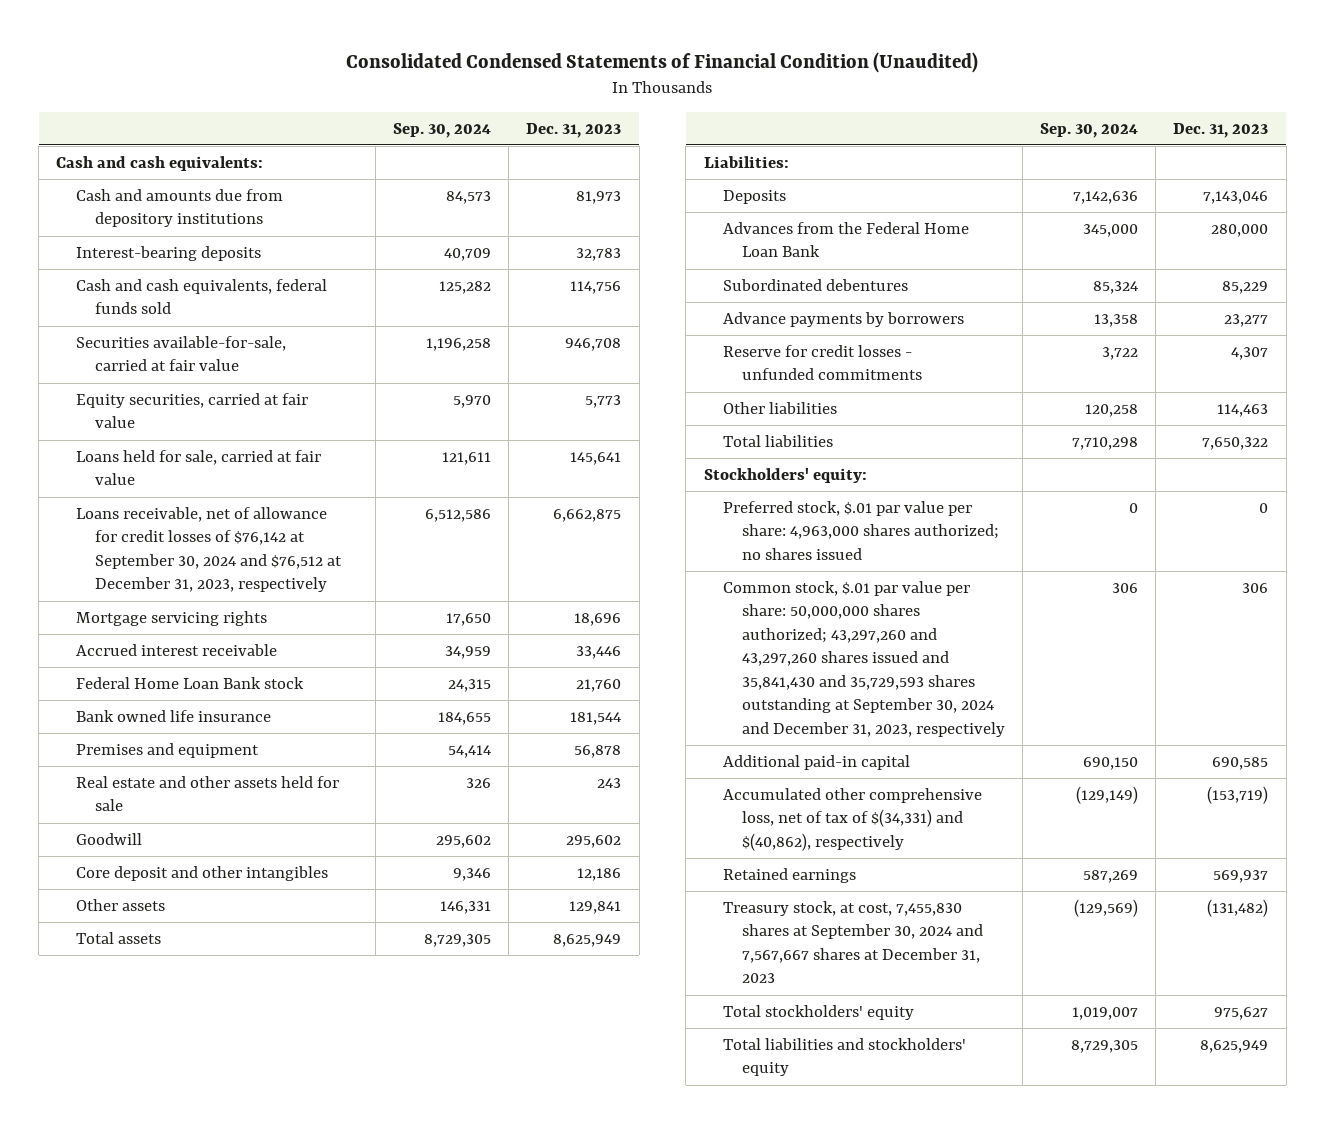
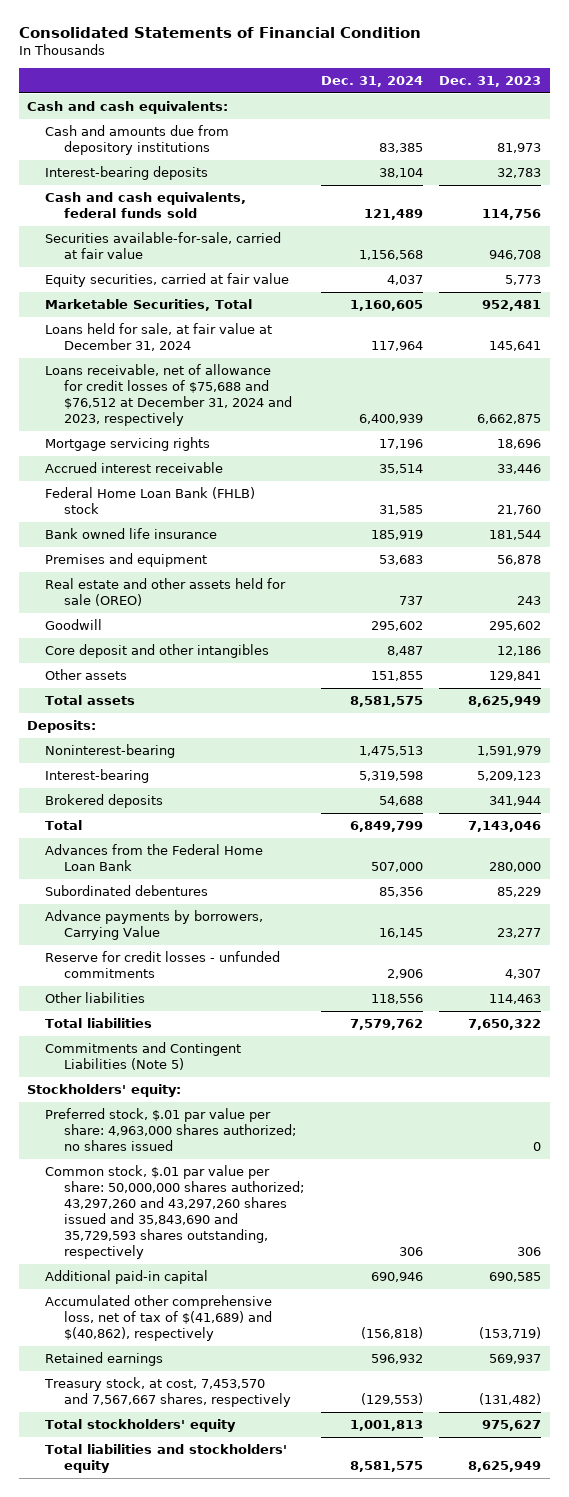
- Consolidated Condensed Statements of Financial Condition (Unaudited)
+ Consolidated Statements of Financial Condition
- | Sep. 30, 2024 | Dec. 31, 2023
+ | Dec. 31, 2024 | Dec. 31, 2023
- Loans held for sale, carried at fair value | 121,611 | 145,641
- Loans receivable, net of allowance for credit losses of $76,142 at September 30, 2024 and $76,512 at December 31, 2023, respectively | 6,512,586 | 6,662,875
+ Marketable Securities, Total | 1,160,605 | 952,481
+ Loans held for sale, at fair value at December 31, 2024 | 117,964 | 145,641
+ Loans receivable, net of allowance for credit losses of $75,688 and $76,512 at December 31, 2024 and 2023, respectively | 6,400,939 | 6,662,875
- Federal Home Loan Bank stock | 24,315 | 21,760
+ Federal Home Loan Bank (FHLB) stock | 31,585 | 21,760
- Real estate and other assets held for sale | 326 | 243
+ Real estate and other assets held for sale (OREO) | 737 | 243
- Liabilities:
- Deposits | 7,142,636 | 7,143,046
+ Deposits:
+ Noninterest-bearing | 1,475,513 | 1,591,979
+ Interest-bearing | 5,319,598 | 5,209,123
+ Brokered deposits | 54,688 | 341,944
+ Total | 6,849,799 | 7,143,046
- Advance payments by borrowers | 13,358 | 23,277
+ Advance payments by borrowers, Carrying Value | 16,145 | 23,277
+ Commitments and Contingent Liabilities (Note 5)
- Common stock, $.01 par value per share: 50,000,000 shares authorized; 43,297,260 and 43,297,260 shares issued and 35,841,430 and 35,729,593 shares outstanding at September 30, 2024 and December 31, 2023, respectively | 306 | 306
+ Common stock, $.01 par value per share: 50,000,000 shares authorized; 43,297,260 and 43,297,260 shares issued and 35,843,690 and 35,729,593 shares outstanding, respectively | 306 | 306
- Accumulated other comprehensive loss, net of tax of $(34,331) and $(40,862), respectively | (129,149) | (153,719)
+ Accumulated other comprehensive loss, net of tax of $(41,689) and $(40,862), respectively | (156,818) | (153,719)
- Treasury stock, at cost, 7,455,830 shares at September 30, 2024 and 7,567,667 shares at December 31, 2023 | (129,569) | (131,482)
+ Treasury stock, at cost, 7,453,570 and 7,567,667 shares, respectively | (129,553) | (131,482)

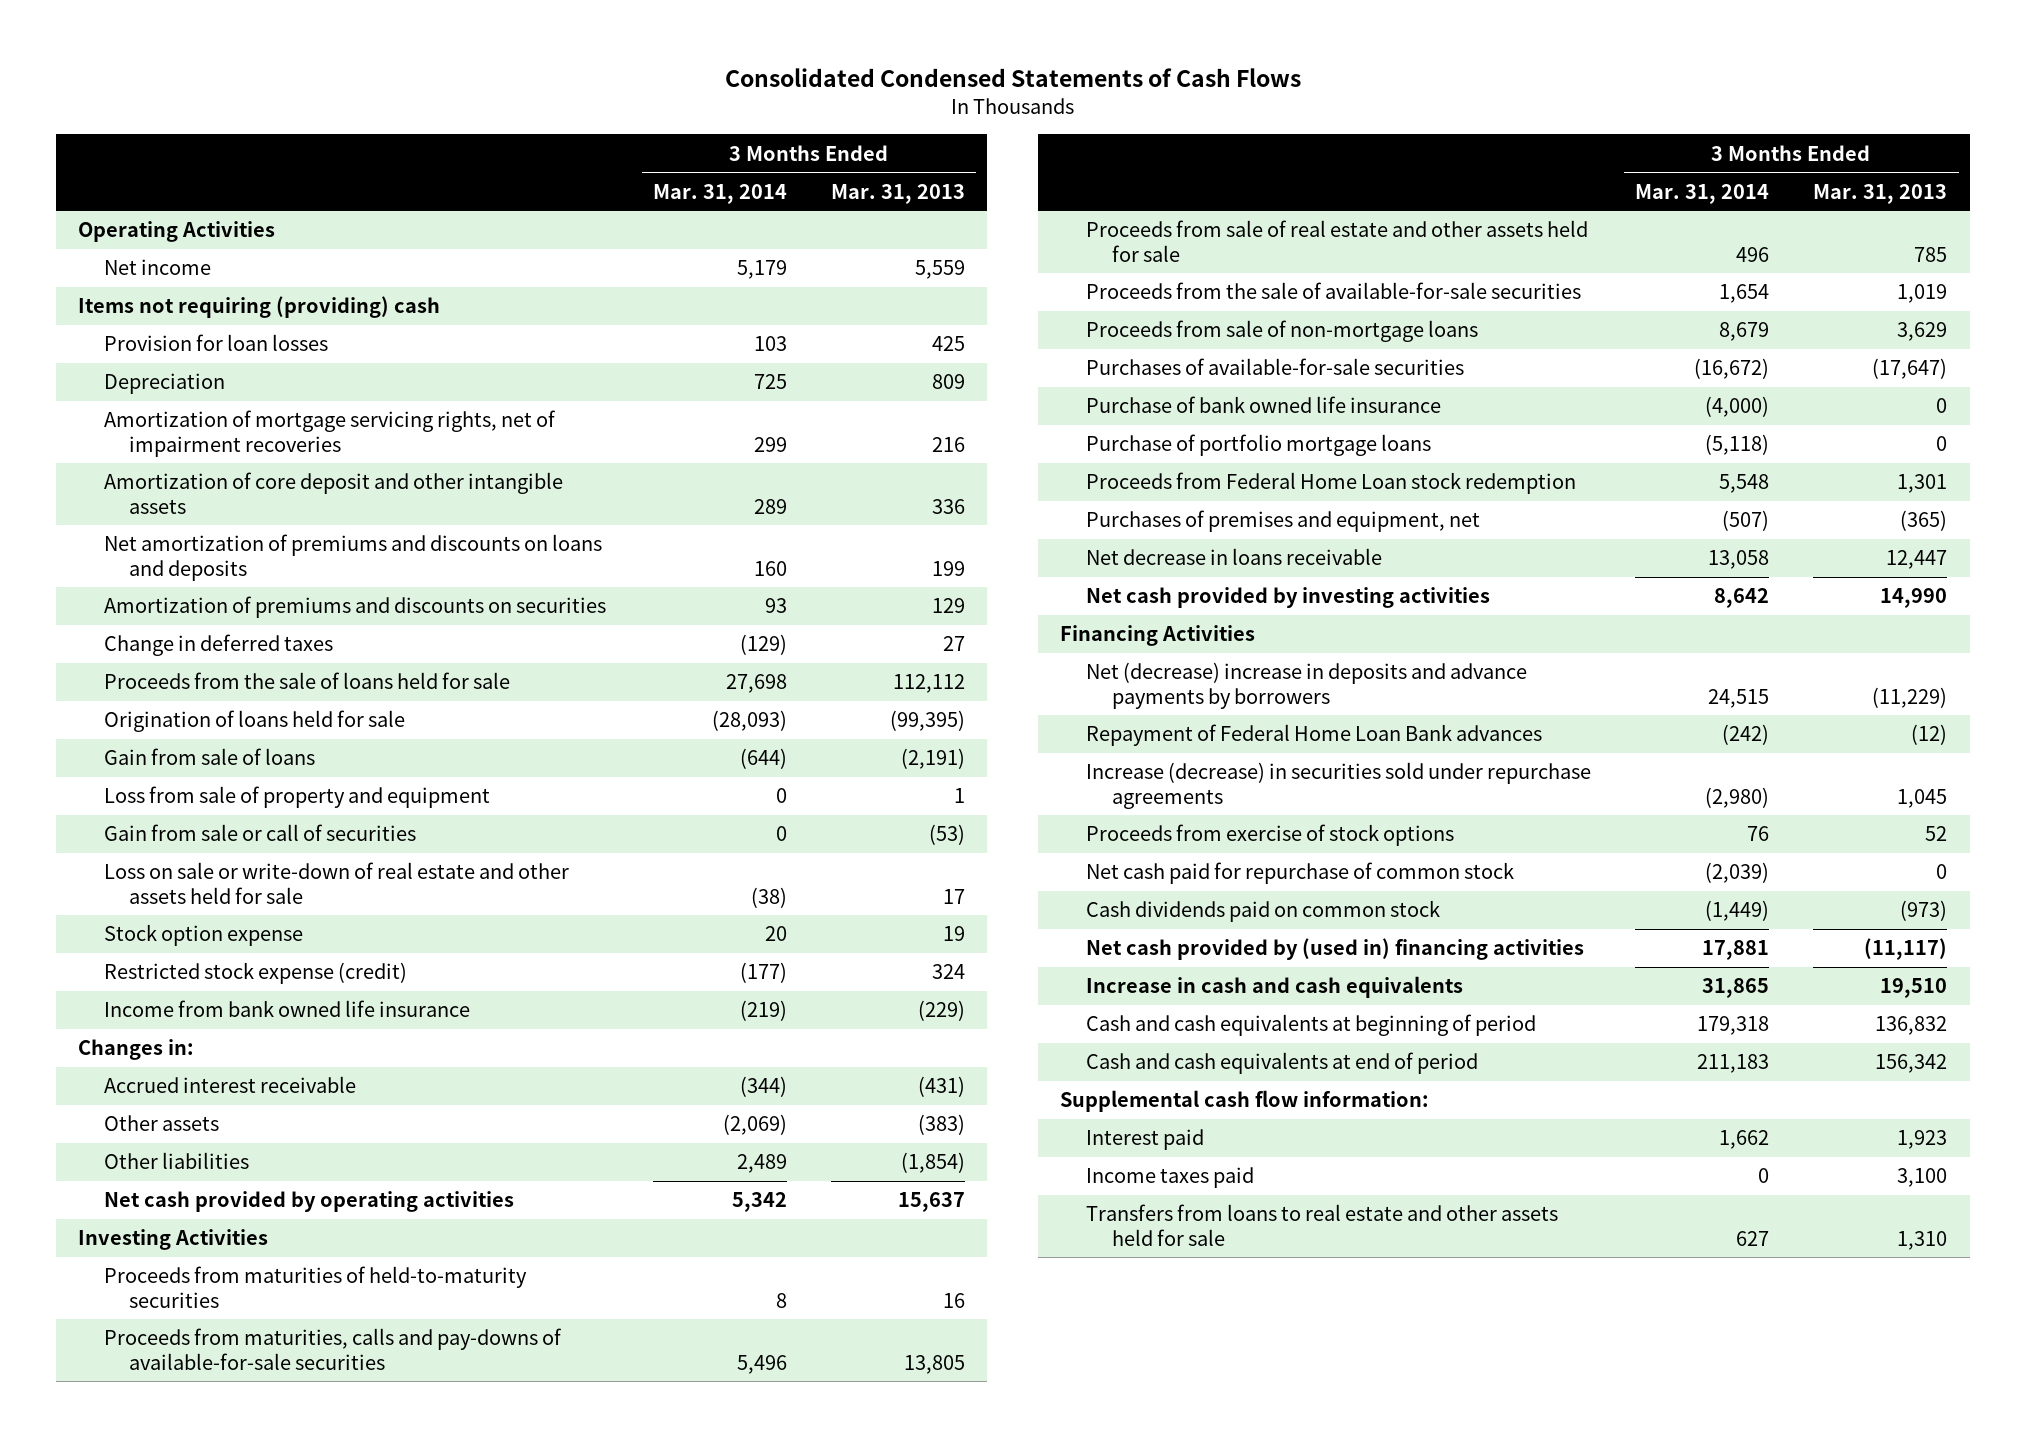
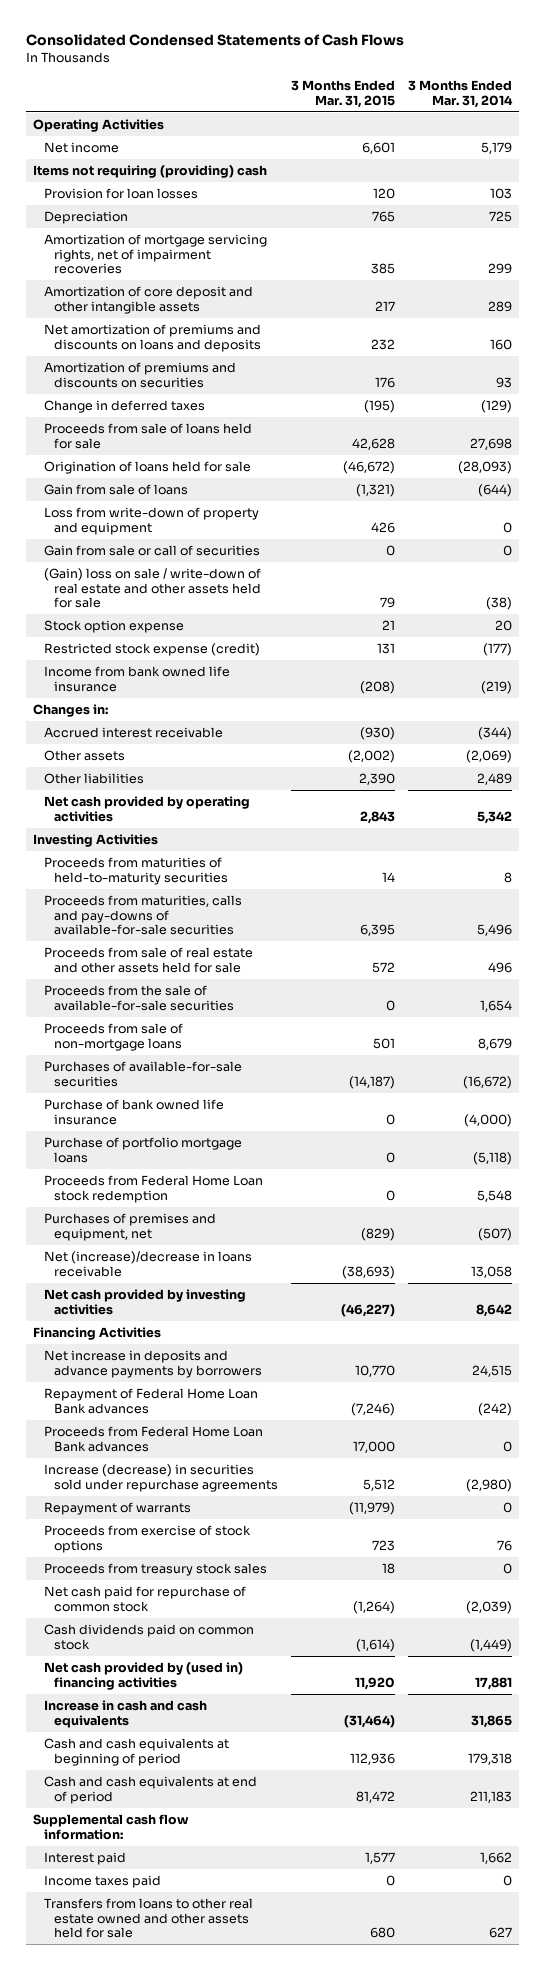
- | 3 Months Ended Mar. 31, 2014 | 3 Months Ended Mar. 31, 2013
+ | 3 Months Ended Mar. 31, 2015 | 3 Months Ended Mar. 31, 2014
- Proceeds from the sale of loans held for sale | 27,698 | 112,112
+ Proceeds from sale of loans held for sale | 42,628 | 27,698
- Loss from sale of property and equipment | 0 | 1
+ Loss from write-down of property and equipment | 426 | 0
- Loss on sale or write-down of real estate and other assets held for sale | (38) | 17
+ (Gain) loss on sale / write-down of real estate and other assets held for sale | 79 | (38)
- Net decrease in loans receivable | 13,058 | 12,447
+ Net (increase)/decrease in loans receivable | (38,693) | 13,058
- Net (decrease) increase in deposits and advance payments by borrowers | 24,515 | (11,229)
+ Net increase in deposits and advance payments by borrowers | 10,770 | 24,515
+ Proceeds from Federal Home Loan Bank advances | 17,000 | 0
+ Repayment of warrants | (11,979) | 0
+ Proceeds from treasury stock sales | 18 | 0
- Transfers from loans to real estate and other assets held for sale | 627 | 1,310
+ Transfers from loans to other real estate owned and other assets held for sale | 680 | 627

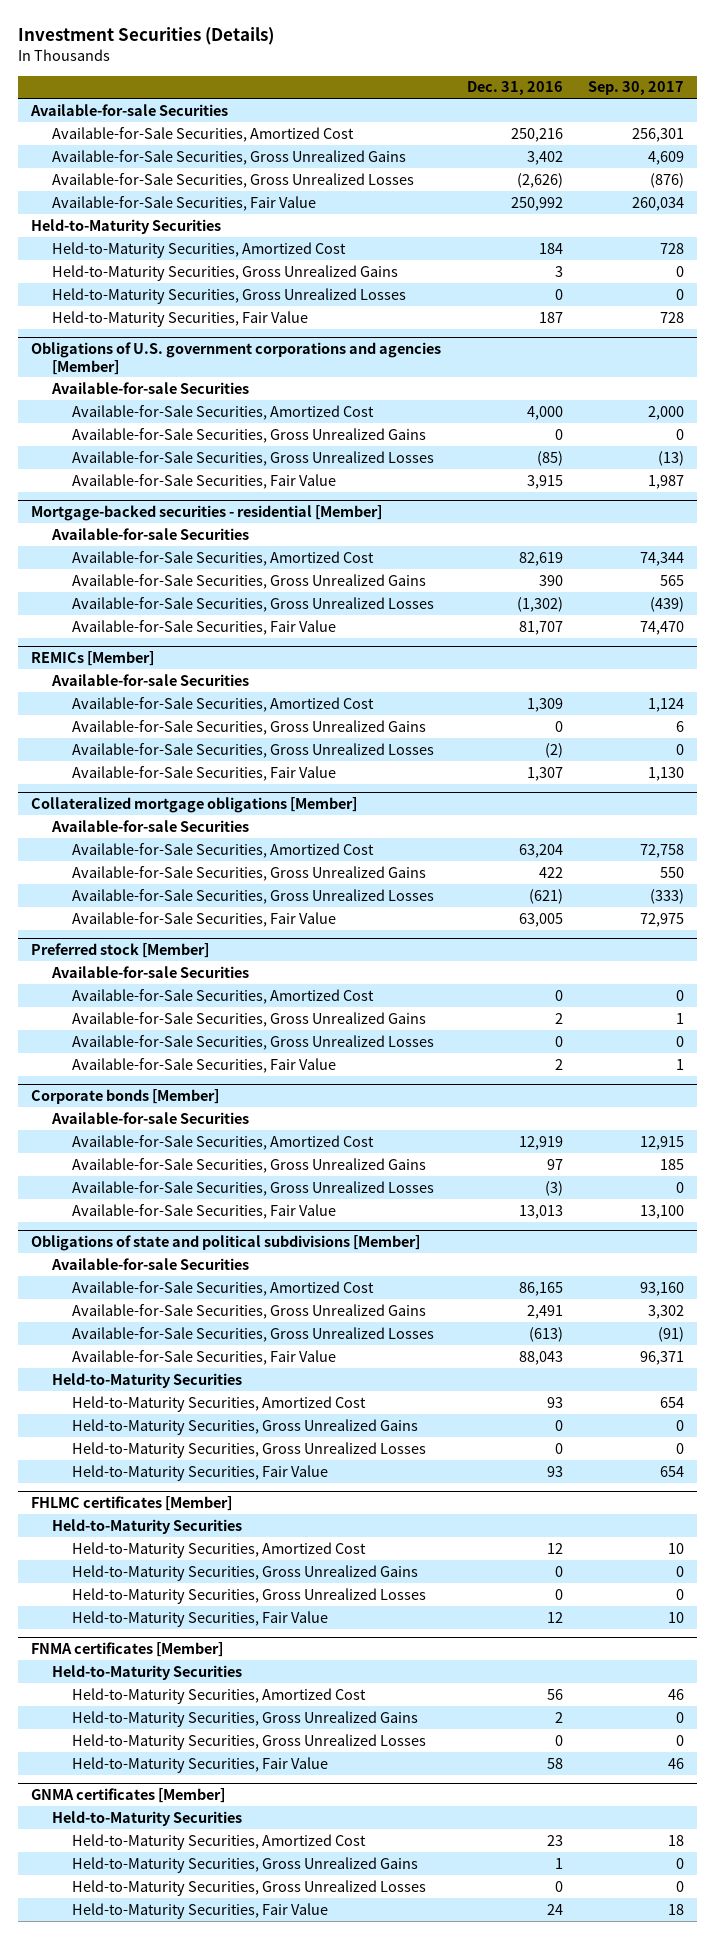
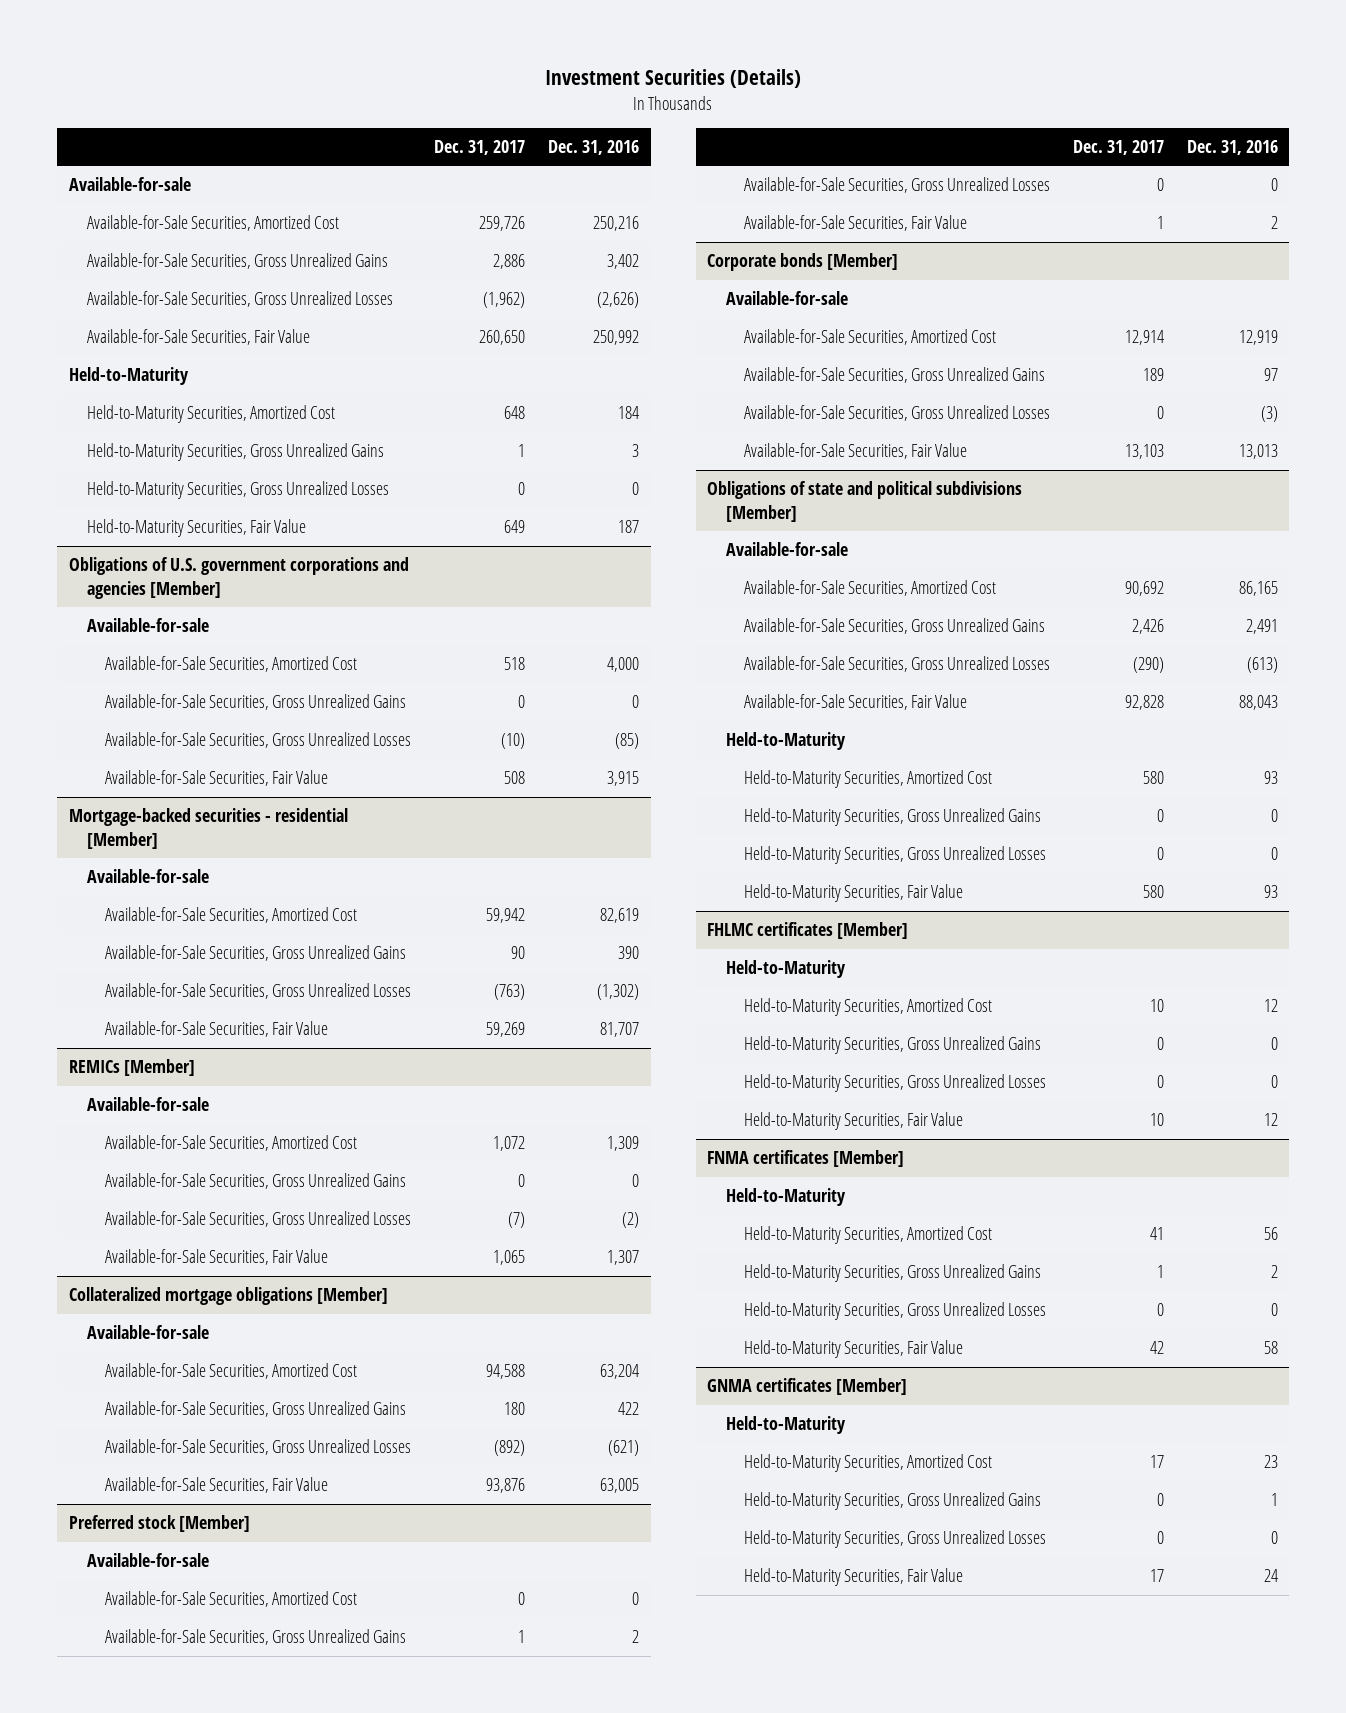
- | Dec. 31, 2016 | Sep. 30, 2017
+ | Dec. 31, 2017 | Dec. 31, 2016
- Available-for-sale Securities
+ Available-for-sale
- Held-to-Maturity Securities
+ Held-to-Maturity
@ Obligations of U.S. government corporations and agencies [Member]
- Available-for-sale Securities
+ Available-for-sale
@ Mortgage-backed securities - residential [Member]
- Available-for-sale Securities
+ Available-for-sale
@ REMICs [Member]
- Available-for-sale Securities
+ Available-for-sale
@ Collateralized mortgage obligations [Member]
- Available-for-sale Securities
+ Available-for-sale
@ Preferred stock [Member]
- Available-for-sale Securities
+ Available-for-sale
@ Corporate bonds [Member]
- Available-for-sale Securities
+ Available-for-sale
@ Obligations of state and political subdivisions [Member]
- Available-for-sale Securities
+ Available-for-sale
- Held-to-Maturity Securities
+ Held-to-Maturity
@ FHLMC certificates [Member]
- Held-to-Maturity Securities
+ Held-to-Maturity
@ FNMA certificates [Member]
- Held-to-Maturity Securities
+ Held-to-Maturity
@ GNMA certificates [Member]
- Held-to-Maturity Securities
+ Held-to-Maturity

